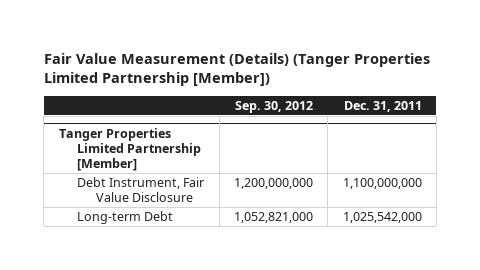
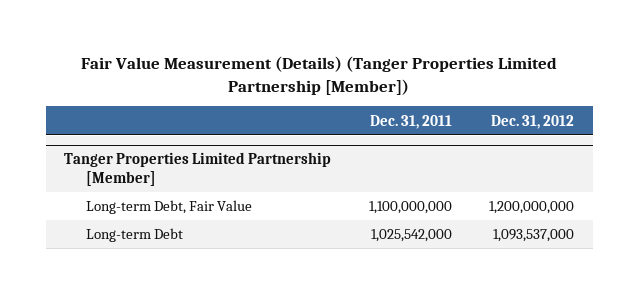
- | Sep. 30, 2012 | Dec. 31, 2011
+ | Dec. 31, 2011 | Dec. 31, 2012
@ Tanger Properties Limited Partnership [Member]
- Debt Instrument, Fair Value Disclosure | 1,200,000,000 | 1,100,000,000
+ Long-term Debt, Fair Value | 1,100,000,000 | 1,200,000,000

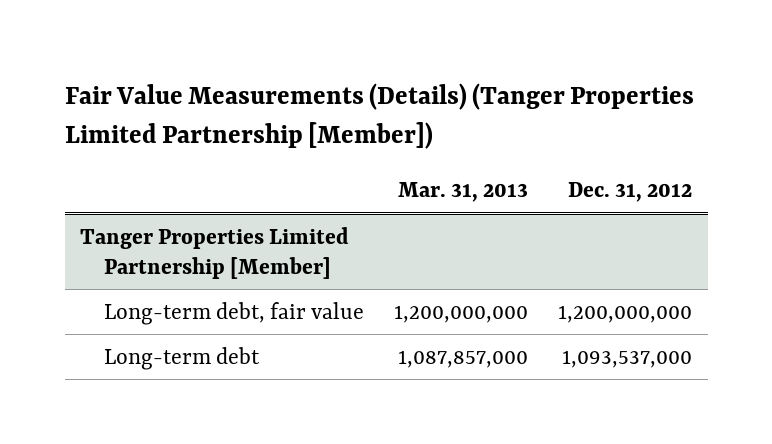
- Fair Value Measurement (Details) (Tanger Properties Limited Partnership [Member])
+ Fair Value Measurements (Details) (Tanger Properties Limited Partnership [Member])
- | Dec. 31, 2011 | Dec. 31, 2012
+ | Mar. 31, 2013 | Dec. 31, 2012
@ Tanger Properties Limited Partnership [Member]
- Long-term Debt, Fair Value | 1,100,000,000 | 1,200,000,000
- Long-term Debt | 1,025,542,000 | 1,093,537,000
+ Long-term debt, fair value | 1,200,000,000 | 1,200,000,000
+ Long-term debt | 1,087,857,000 | 1,093,537,000

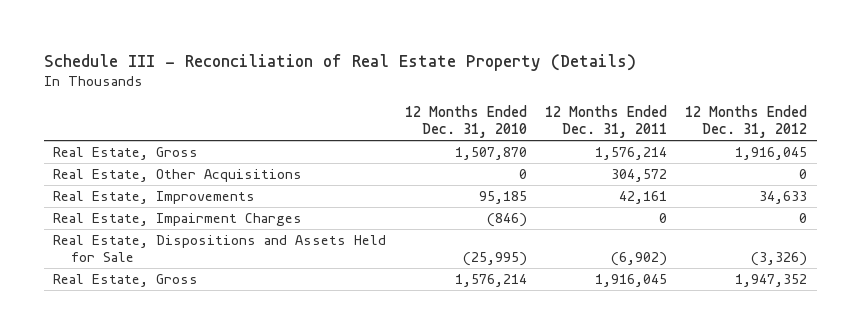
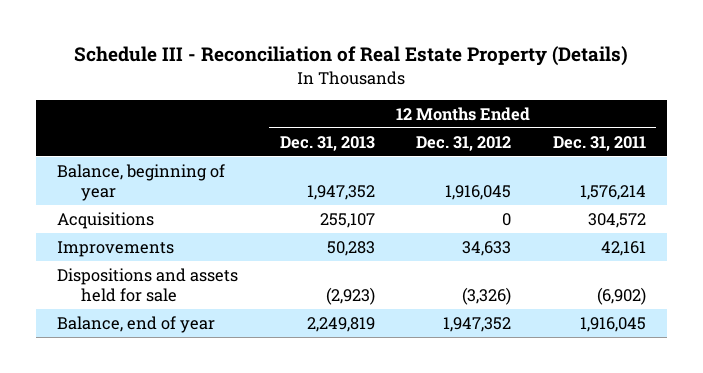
- | 12 Months Ended Dec. 31, 2010 | 12 Months Ended Dec. 31, 2011 | 12 Months Ended Dec. 31, 2012
+ | 12 Months Ended Dec. 31, 2013 | 12 Months Ended Dec. 31, 2012 | 12 Months Ended Dec. 31, 2011
- Real Estate, Gross | 1,507,870 | 1,576,214 | 1,916,045
- Real Estate, Other Acquisitions | 0 | 304,572 | 0
- Real Estate, Improvements | 95,185 | 42,161 | 34,633
- Real Estate, Impairment Charges | (846) | 0 | 0
- Real Estate, Dispositions and Assets Held for Sale | (25,995) | (6,902) | (3,326)
- Real Estate, Gross | 1,576,214 | 1,916,045 | 1,947,352
+ Balance, beginning of year | 1,947,352 | 1,916,045 | 1,576,214
+ Acquisitions | 255,107 | 0 | 304,572
+ Improvements | 50,283 | 34,633 | 42,161
+ Dispositions and assets held for sale | (2,923) | (3,326) | (6,902)
+ Balance, end of year | 2,249,819 | 1,947,352 | 1,916,045

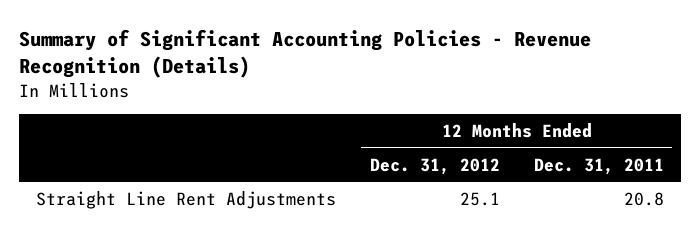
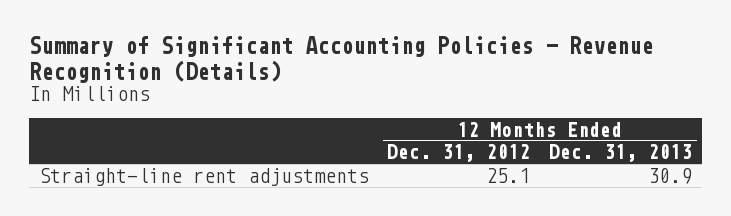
- | 12 Months Ended Dec. 31, 2012 | 12 Months Ended Dec. 31, 2011
+ | 12 Months Ended Dec. 31, 2012 | 12 Months Ended Dec. 31, 2013
- Straight Line Rent Adjustments | 25.1 | 20.8
+ Straight-line rent adjustments | 25.1 | 30.9

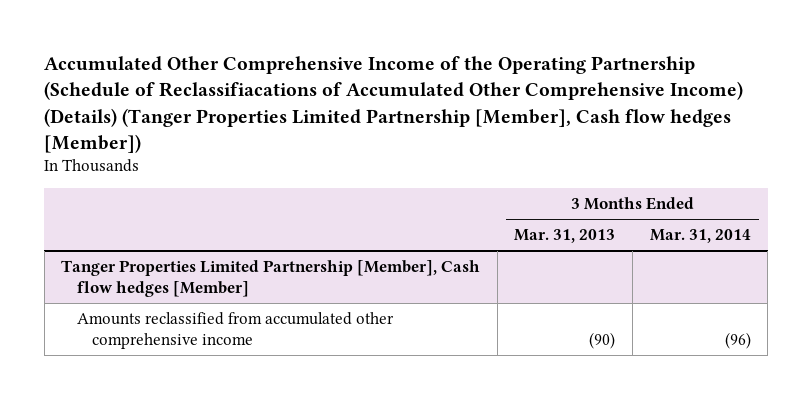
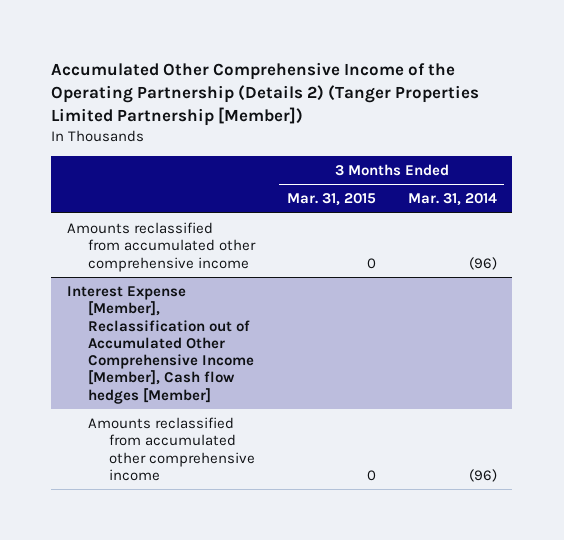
- Accumulated Other Comprehensive Income of the Operating Partnership (Schedule of Reclassifiacations of Accumulated Other Comprehensive Income) (Details) (Tanger Properties Limited Partnership [Member], Cash flow hedges [Member])
+ Accumulated Other Comprehensive Income of the Operating Partnership (Details 2) (Tanger Properties Limited Partnership [Member])
- | 3 Months Ended Mar. 31, 2013 | 3 Months Ended Mar. 31, 2014
+ | 3 Months Ended Mar. 31, 2015 | 3 Months Ended Mar. 31, 2014
- Tanger Properties Limited Partnership [Member], Cash flow hedges [Member]
+ Interest Expense [Member], Reclassification out of Accumulated Other Comprehensive Income [Member], Cash flow hedges [Member]
+ Amounts reclassified from accumulated other comprehensive income | 0 | (96)

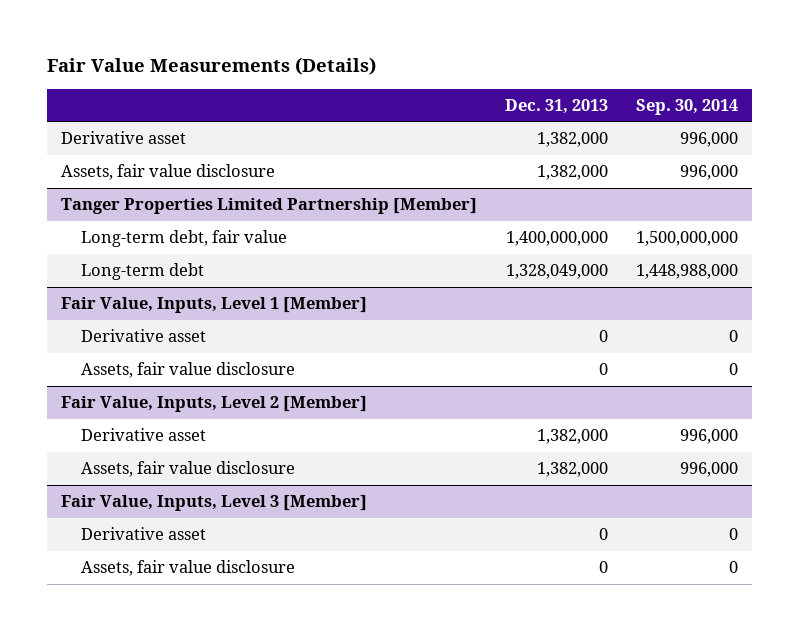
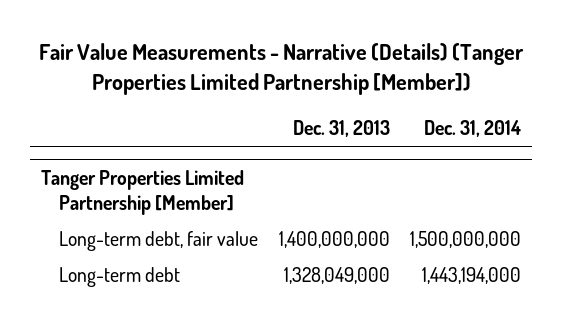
- Fair Value Measurements (Details)
+ Fair Value Measurements - Narrative (Details) (Tanger Properties Limited Partnership [Member])
- | Dec. 31, 2013 | Sep. 30, 2014
+ | Dec. 31, 2013 | Dec. 31, 2014
- Derivative asset | 1,382,000 | 996,000
- Assets, fair value disclosure | 1,382,000 | 996,000
- Fair Value, Inputs, Level 1 [Member]
- Derivative asset | 0 | 0
- Assets, fair value disclosure | 0 | 0
- Fair Value, Inputs, Level 2 [Member]
- Derivative asset | 1,382,000 | 996,000
- Assets, fair value disclosure | 1,382,000 | 996,000
- Fair Value, Inputs, Level 3 [Member]
- Derivative asset | 0 | 0
- Assets, fair value disclosure | 0 | 0

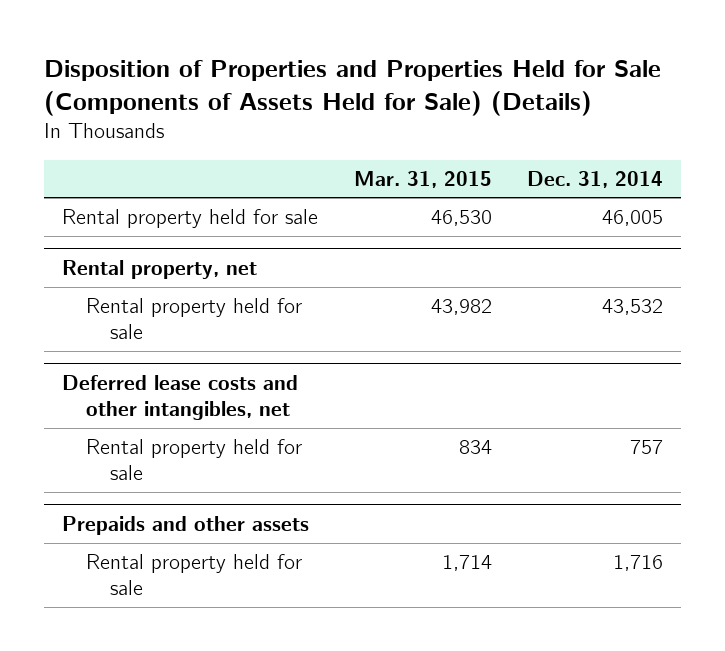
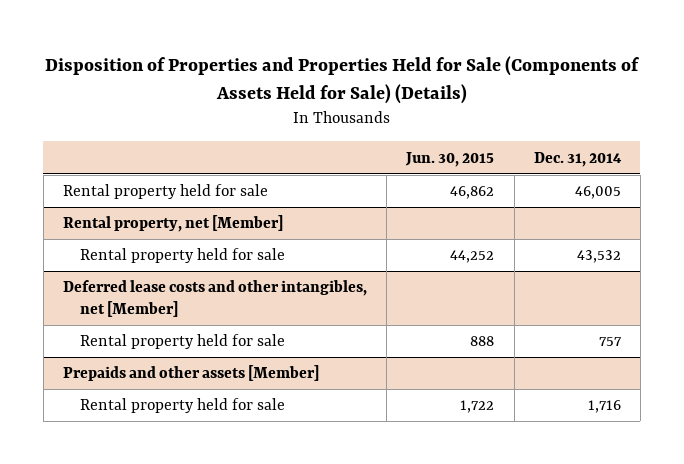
- | Mar. 31, 2015 | Dec. 31, 2014
+ | Jun. 30, 2015 | Dec. 31, 2014
- Rental property, net
+ Rental property, net [Member]
- Deferred lease costs and other intangibles, net
+ Deferred lease costs and other intangibles, net [Member]
- Prepaids and other assets
+ Prepaids and other assets [Member]

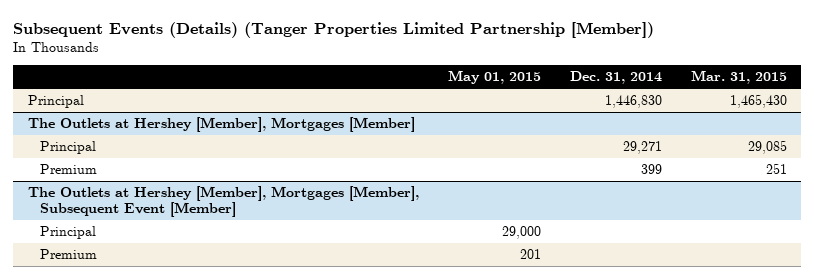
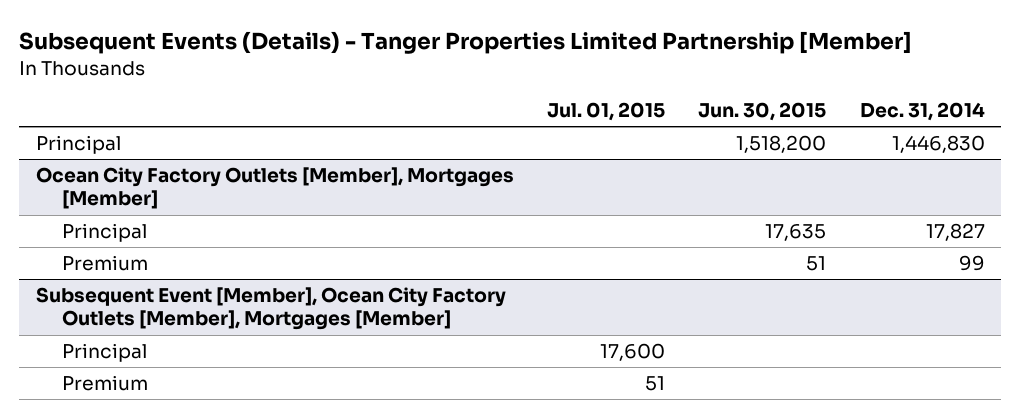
- Subsequent Events (Details) (Tanger Properties Limited Partnership [Member])
+ Subsequent Events (Details) - Tanger Properties Limited Partnership [Member]
- | May 01, 2015 | Dec. 31, 2014 | Mar. 31, 2015
+ | Jul. 01, 2015 | Jun. 30, 2015 | Dec. 31, 2014
- The Outlets at Hershey [Member], Mortgages [Member]
- Principal | | 29,271 | 29,085
- Premium | | 399 | 251
- The Outlets at Hershey [Member], Mortgages [Member], Subsequent Event [Member]
+ Ocean City Factory Outlets [Member], Mortgages [Member]
+ Principal | | 17,635 | 17,827
+ Premium | | 51 | 99
+ Subsequent Event [Member], Ocean City Factory Outlets [Member], Mortgages [Member]

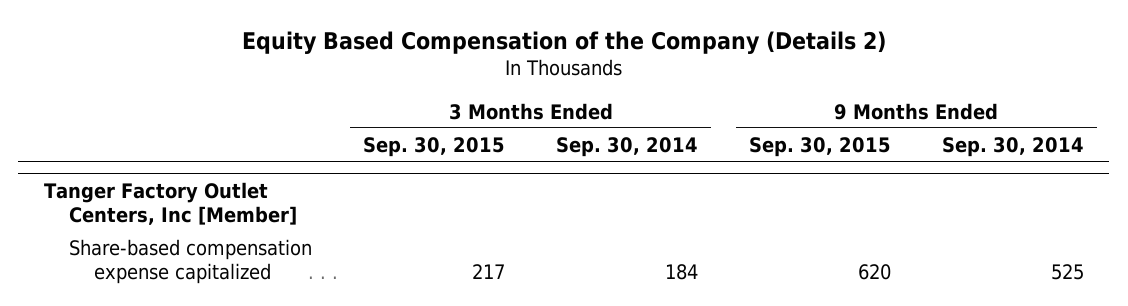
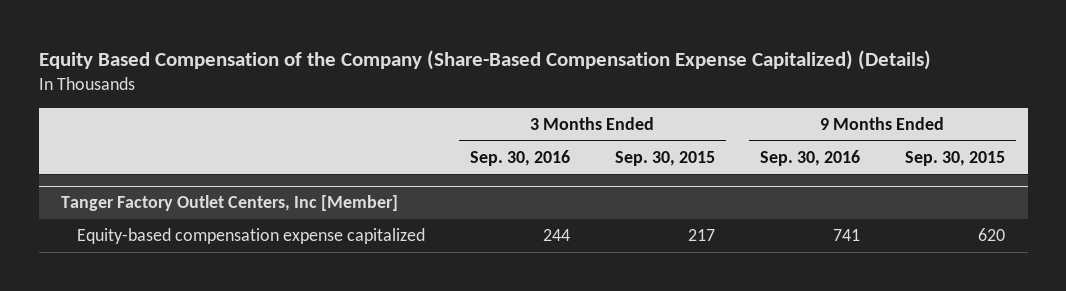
- Equity Based Compensation of the Company (Details 2)
+ Equity Based Compensation of the Company (Share-Based Compensation Expense Capitalized) (Details)
- | 3 Months Ended Sep. 30, 2015 | 3 Months Ended Sep. 30, 2014 | 9 Months Ended Sep. 30, 2015 | 9 Months Ended Sep. 30, 2014
+ | 3 Months Ended Sep. 30, 2016 | 3 Months Ended Sep. 30, 2015 | 9 Months Ended Sep. 30, 2016 | 9 Months Ended Sep. 30, 2015
@ Tanger Factory Outlet Centers, Inc [Member]
- Share-based compensation expense capitalized | 217 | 184 | 620 | 525
+ Equity-based compensation expense capitalized | 244 | 217 | 741 | 620

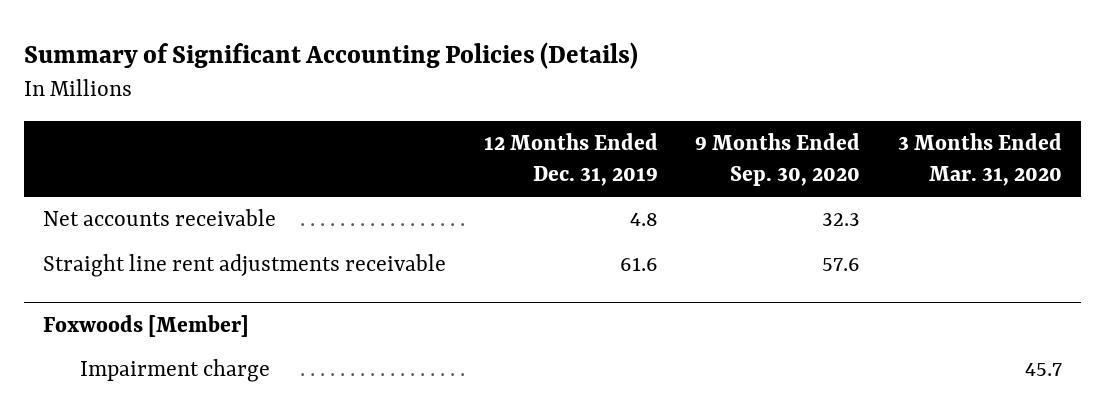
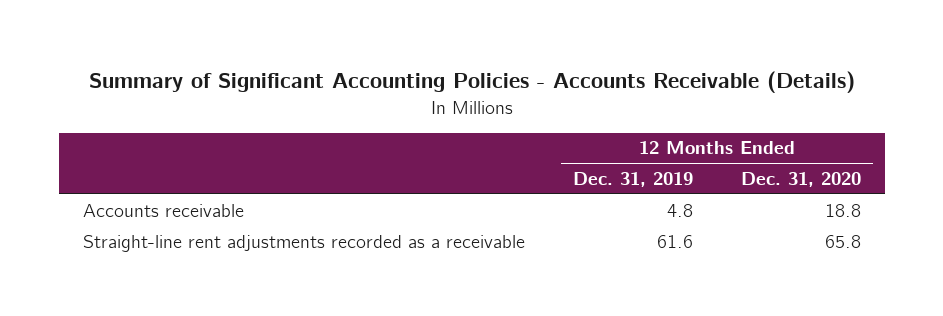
- Summary of Significant Accounting Policies (Details)
+ Summary of Significant Accounting Policies - Accounts Receivable (Details)
- | 12 Months Ended Dec. 31, 2019 | 9 Months Ended Sep. 30, 2020 | 3 Months Ended Mar. 31, 2020
+ | 12 Months Ended Dec. 31, 2019 | 12 Months Ended Dec. 31, 2020
- Net accounts receivable | 4.8 | 32.3 |
- Straight line rent adjustments receivable | 61.6 | 57.6 |
- Foxwoods [Member]
- Impairment charge | | | 45.7
+ Accounts receivable | 4.8 | 18.8
+ Straight-line rent adjustments recorded as a receivable | 61.6 | 65.8

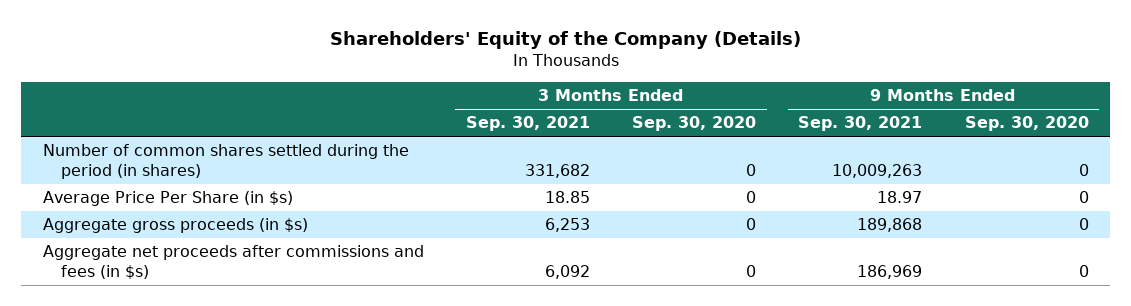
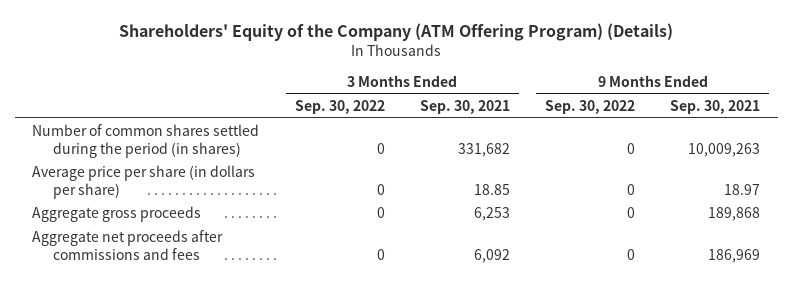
- Shareholders' Equity of the Company (Details)
+ Shareholders' Equity of the Company (ATM Offering Program) (Details)
- | 3 Months Ended Sep. 30, 2021 | 3 Months Ended Sep. 30, 2020 | 9 Months Ended Sep. 30, 2021 | 9 Months Ended Sep. 30, 2020
+ | 3 Months Ended Sep. 30, 2022 | 3 Months Ended Sep. 30, 2021 | 9 Months Ended Sep. 30, 2022 | 9 Months Ended Sep. 30, 2021
- Average Price Per Share (in $s) | 18.85 | 0 | 18.97 | 0
- Aggregate gross proceeds (in $s) | 6,253 | 0 | 189,868 | 0
- Aggregate net proceeds after commissions and fees (in $s) | 6,092 | 0 | 186,969 | 0
+ Average price per share (in dollars per share) | 0 | 18.85 | 0 | 18.97
+ Aggregate gross proceeds | 0 | 6,253 | 0 | 189,868
+ Aggregate net proceeds after commissions and fees | 0 | 6,092 | 0 | 186,969

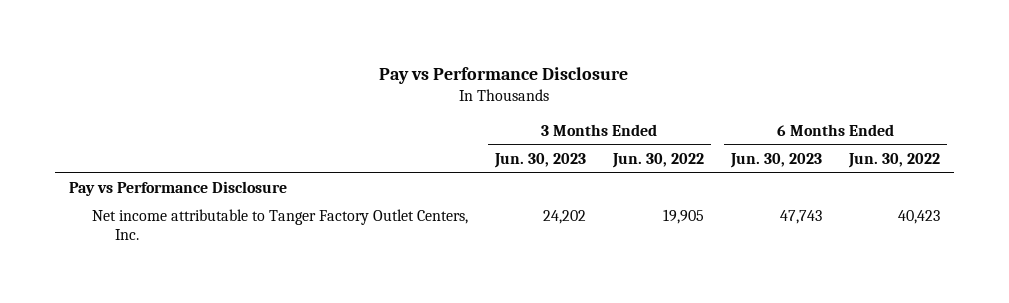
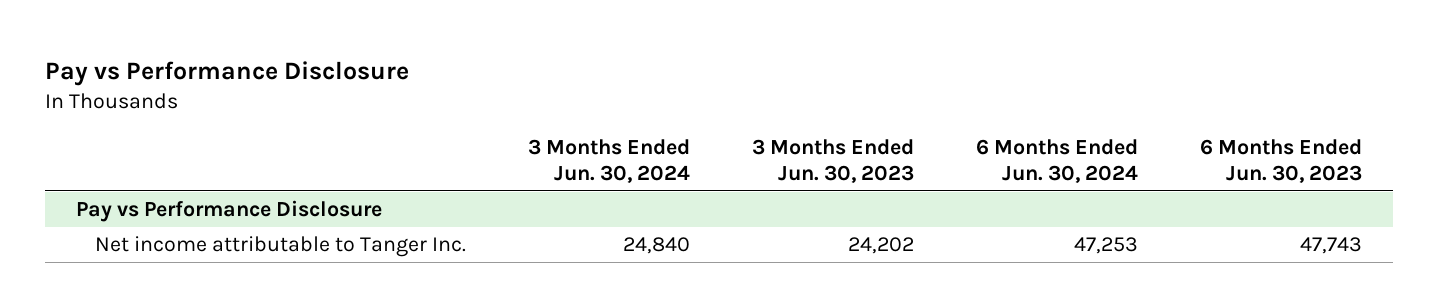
- | 3 Months Ended Jun. 30, 2023 | 3 Months Ended Jun. 30, 2022 | 6 Months Ended Jun. 30, 2023 | 6 Months Ended Jun. 30, 2022
+ | 3 Months Ended Jun. 30, 2024 | 3 Months Ended Jun. 30, 2023 | 6 Months Ended Jun. 30, 2024 | 6 Months Ended Jun. 30, 2023
- Net income attributable to Tanger Factory Outlet Centers, Inc. | 24,202 | 19,905 | 47,743 | 40,423
+ Net income attributable to Tanger Inc. | 24,840 | 24,202 | 47,253 | 47,743

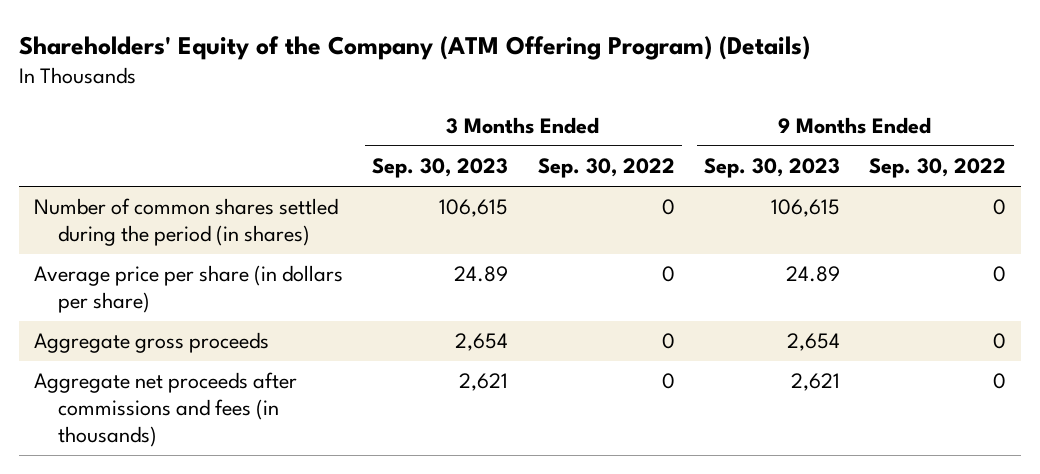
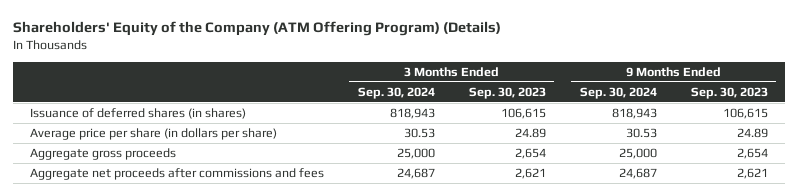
- | 3 Months Ended Sep. 30, 2023 | 3 Months Ended Sep. 30, 2022 | 9 Months Ended Sep. 30, 2023 | 9 Months Ended Sep. 30, 2022
+ | 3 Months Ended Sep. 30, 2024 | 3 Months Ended Sep. 30, 2023 | 9 Months Ended Sep. 30, 2024 | 9 Months Ended Sep. 30, 2023
- Number of common shares settled during the period (in shares) | 106,615 | 0 | 106,615 | 0
+ Issuance of deferred shares (in shares) | 818,943 | 106,615 | 818,943 | 106,615
- Aggregate net proceeds after commissions and fees (in thousands) | 2,621 | 0 | 2,621 | 0
+ Aggregate net proceeds after commissions and fees | 24,687 | 2,621 | 24,687 | 2,621

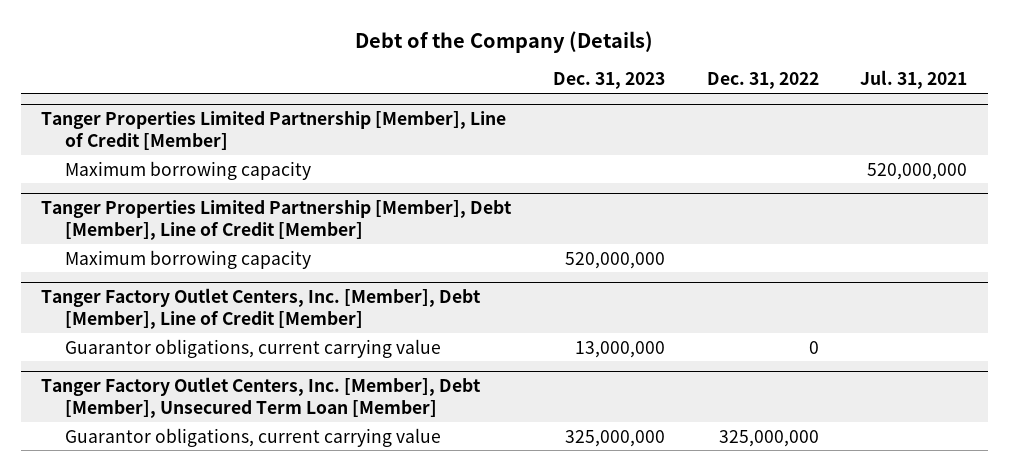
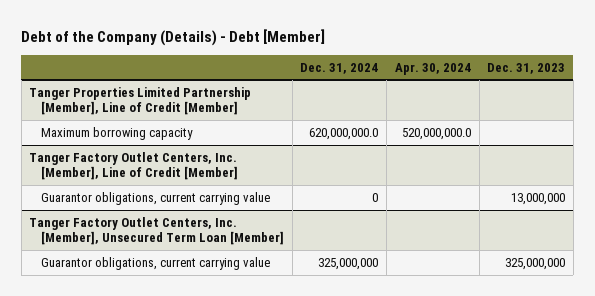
- Debt of the Company (Details)
+ Debt of the Company (Details) - Debt [Member]
- | Dec. 31, 2023 | Dec. 31, 2022 | Jul. 31, 2021
+ | Dec. 31, 2024 | Apr. 30, 2024 | Dec. 31, 2023
- Tanger Properties Limited Partnership [Member], Debt [Member], Line of Credit [Member]
- Maximum borrowing capacity | 520,000,000 | |
- Tanger Factory Outlet Centers, Inc. [Member], Debt [Member], Line of Credit [Member]
+ Tanger Factory Outlet Centers, Inc. [Member], Line of Credit [Member]
- Tanger Factory Outlet Centers, Inc. [Member], Debt [Member], Unsecured Term Loan [Member]
+ Tanger Factory Outlet Centers, Inc. [Member], Unsecured Term Loan [Member]

